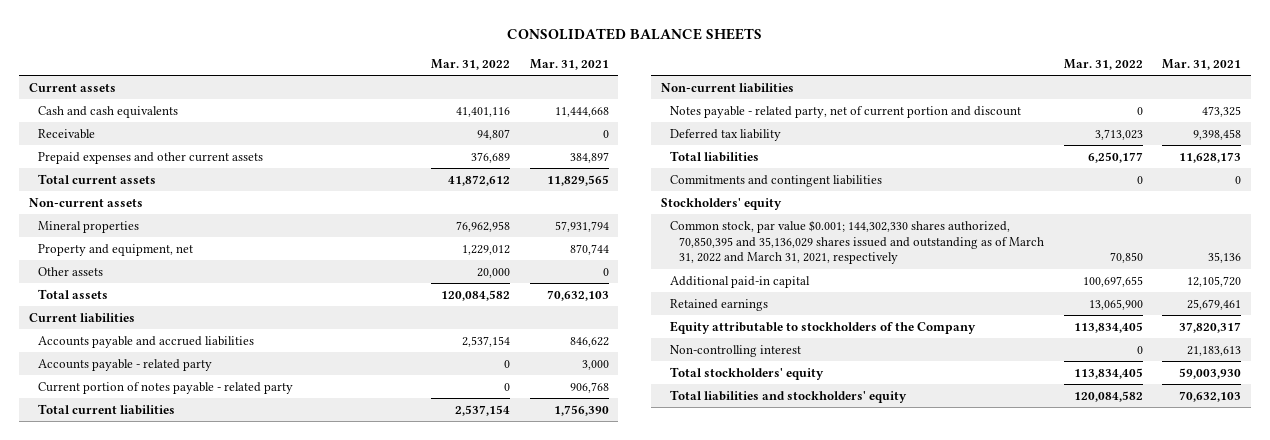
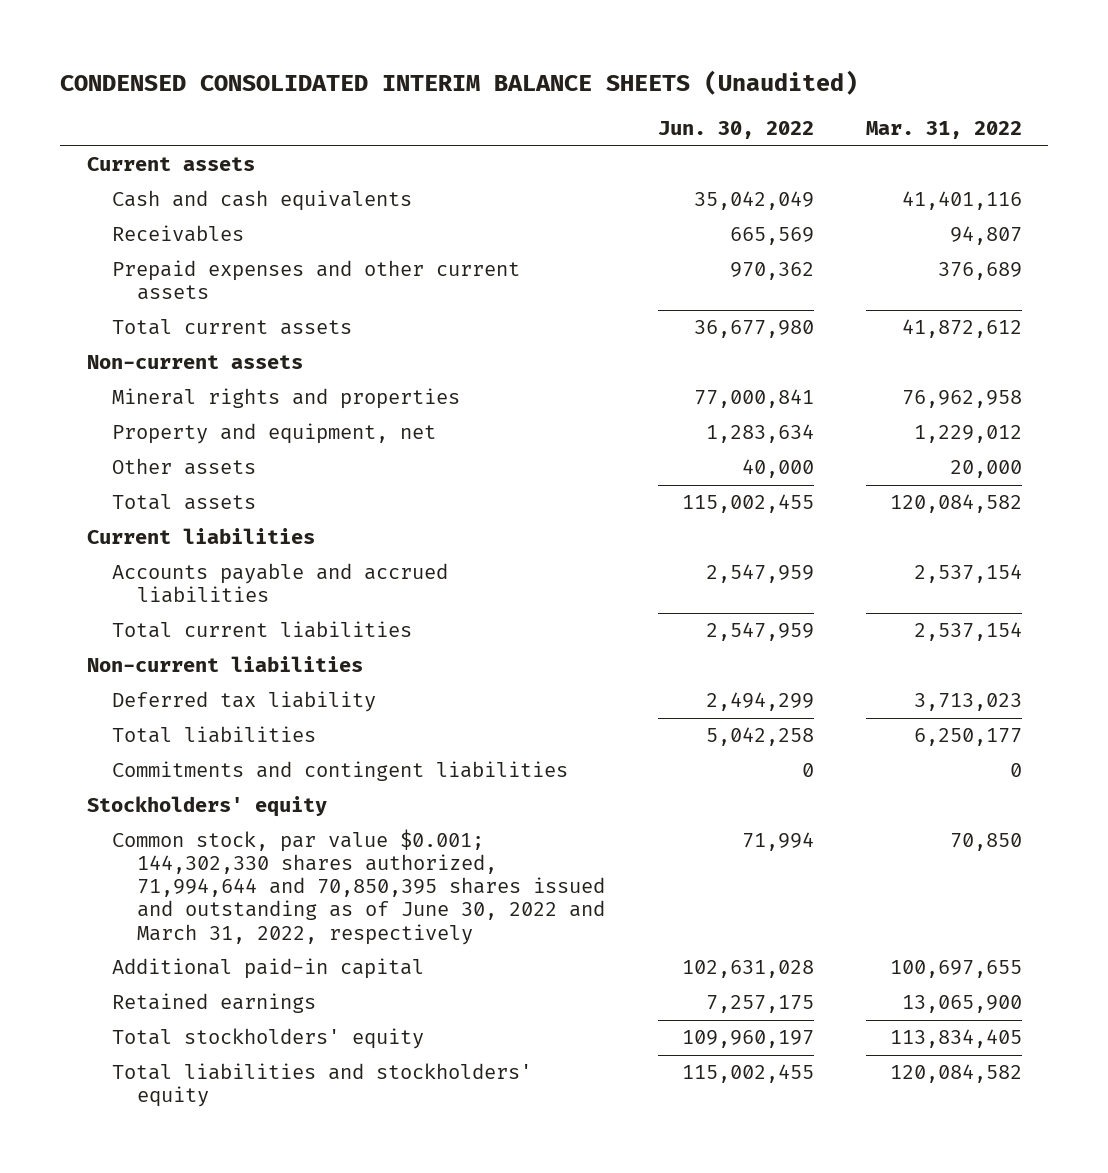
- CONSOLIDATED BALANCE SHEETS
+ CONDENSED CONSOLIDATED INTERIM BALANCE SHEETS (Unaudited)
- | Mar. 31, 2022 | Mar. 31, 2021
+ | Jun. 30, 2022 | Mar. 31, 2022
- Receivable | 94,807 | 0
+ Receivables | 665,569 | 94,807
- Mineral properties | 76,962,958 | 57,931,794
+ Mineral rights and properties | 77,000,841 | 76,962,958
- Accounts payable - related party | 0 | 3,000
- Current portion of notes payable - related party | 0 | 906,768
- Notes payable - related party, net of current portion and discount | 0 | 473,325
- Common stock, par value $0.001; 144,302,330 shares authorized, 70,850,395 and 35,136,029 shares issued and outstanding as of March 31, 2022 and March 31, 2021, respectively | 70,850 | 35,136
+ Common stock, par value $0.001; 144,302,330 shares authorized, 71,994,644 and 70,850,395 shares issued and outstanding as of June 30, 2022 and March 31, 2022, respectively | 71,994 | 70,850
- Equity attributable to stockholders of the Company | 113,834,405 | 37,820,317
- Non-controlling interest | 0 | 21,183,613

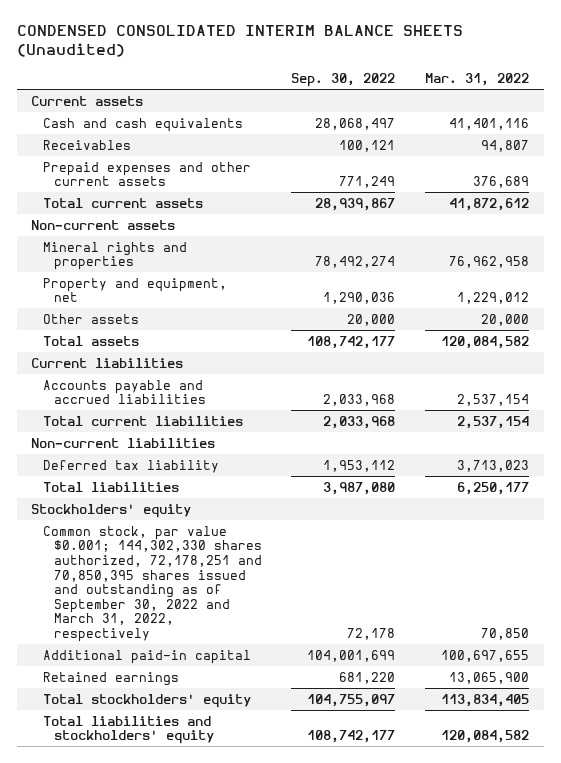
- | Jun. 30, 2022 | Mar. 31, 2022
+ | Sep. 30, 2022 | Mar. 31, 2022
- Commitments and contingent liabilities | 0 | 0
- Common stock, par value $0.001; 144,302,330 shares authorized, 71,994,644 and 70,850,395 shares issued and outstanding as of June 30, 2022 and March 31, 2022, respectively | 71,994 | 70,850
+ Common stock, par value $0.001; 144,302,330 shares authorized, 72,178,251 and 70,850,395 shares issued and outstanding as of September 30, 2022 and March 31, 2022, respectively | 72,178 | 70,850

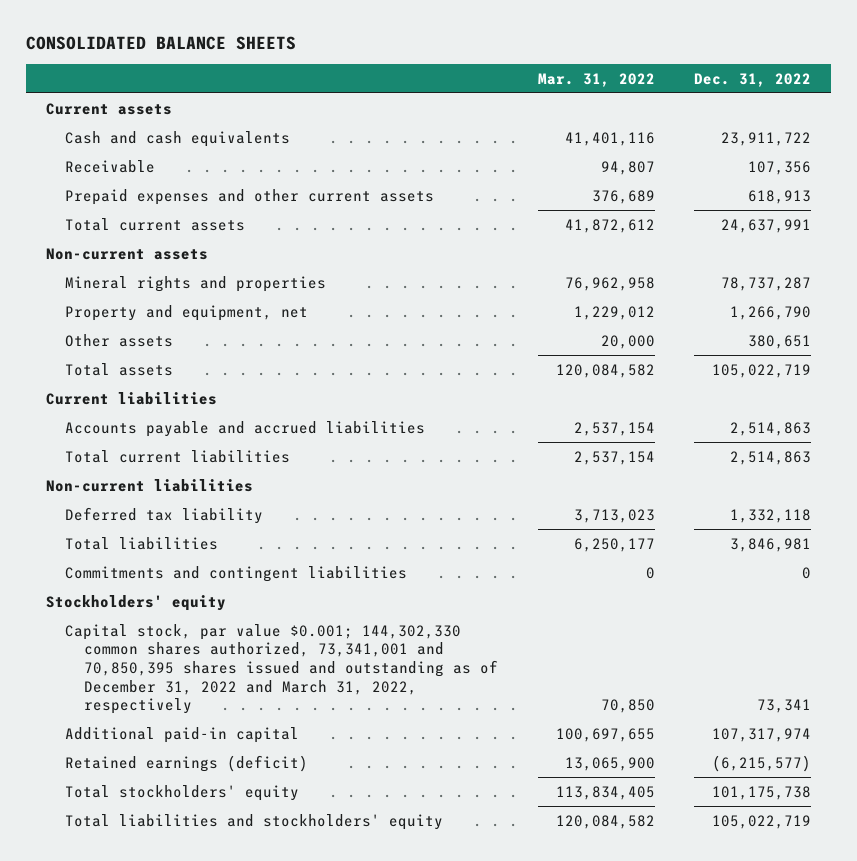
- CONDENSED CONSOLIDATED INTERIM BALANCE SHEETS (Unaudited)
+ CONSOLIDATED BALANCE SHEETS
- | Sep. 30, 2022 | Mar. 31, 2022
+ | Mar. 31, 2022 | Dec. 31, 2022
- Receivables | 100,121 | 94,807
+ Receivable | 94,807 | 107,356
+ Commitments and contingent liabilities | 0 | 0
- Common stock, par value $0.001; 144,302,330 shares authorized, 72,178,251 and 70,850,395 shares issued and outstanding as of September 30, 2022 and March 31, 2022, respectively | 72,178 | 70,850
+ Capital stock, par value $0.001; 144,302,330 common shares authorized, 73,341,001 and 70,850,395 shares issued and outstanding as of December 31, 2022 and March 31, 2022, respectively | 70,850 | 73,341
- Retained earnings | 681,220 | 13,065,900
+ Retained earnings (deficit) | 13,065,900 | (6,215,577)

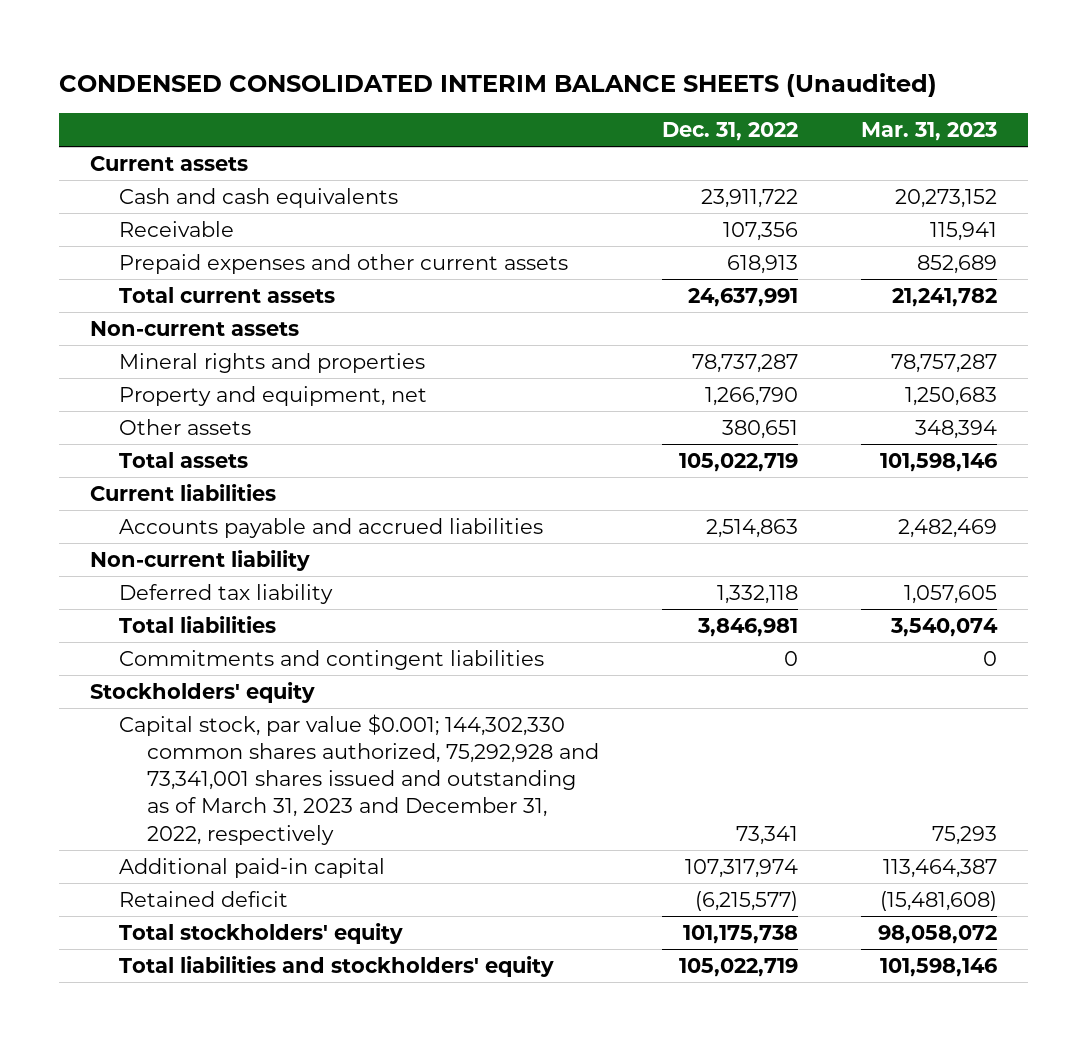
- CONSOLIDATED BALANCE SHEETS
+ CONDENSED CONSOLIDATED INTERIM BALANCE SHEETS (Unaudited)
- | Mar. 31, 2022 | Dec. 31, 2022
+ | Dec. 31, 2022 | Mar. 31, 2023
- Total current liabilities | 2,537,154 | 2,514,863
- Non-current liabilities
+ Non-current liability
- Capital stock, par value $0.001; 144,302,330 common shares authorized, 73,341,001 and 70,850,395 shares issued and outstanding as of December 31, 2022 and March 31, 2022, respectively | 70,850 | 73,341
+ Capital stock, par value $0.001; 144,302,330 common shares authorized, 75,292,928 and 73,341,001 shares issued and outstanding as of March 31, 2023 and December 31, 2022, respectively | 73,341 | 75,293
- Retained earnings (deficit) | 13,065,900 | (6,215,577)
+ Retained deficit | (6,215,577) | (15,481,608)

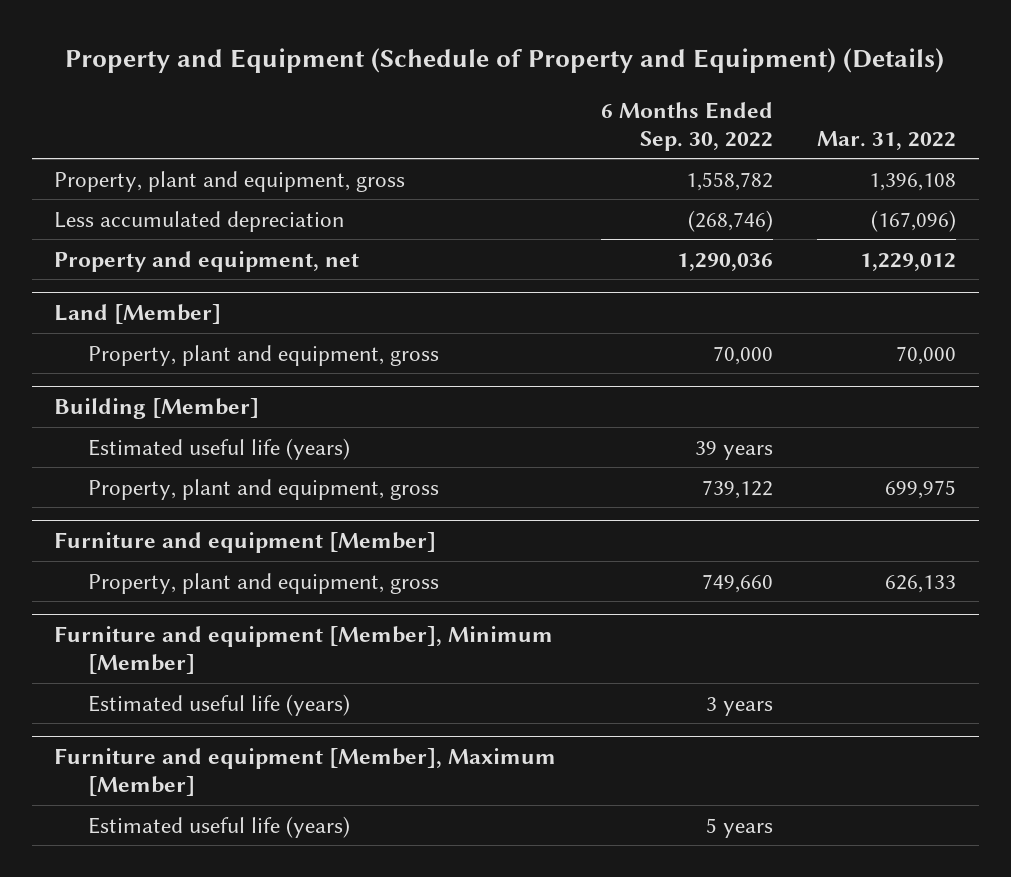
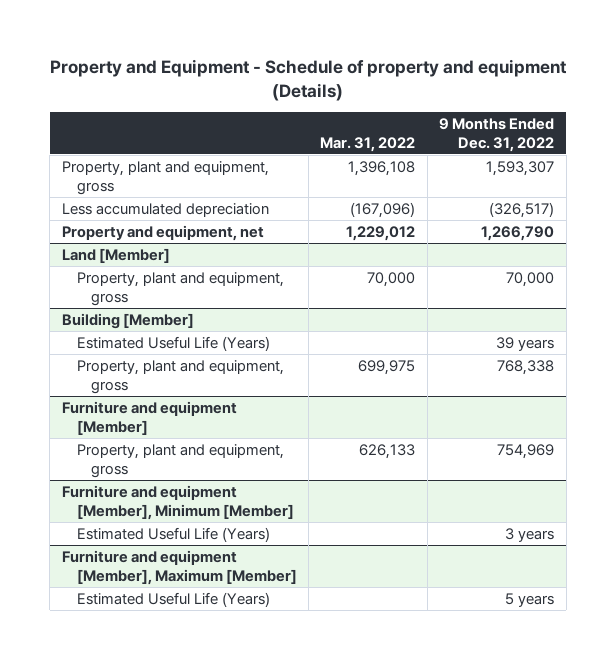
- Property and Equipment (Schedule of Property and Equipment) (Details)
+ Property and Equipment - Schedule of property and equipment (Details)
- | 6 Months Ended Sep. 30, 2022 | Mar. 31, 2022
+ | Mar. 31, 2022 | 9 Months Ended Dec. 31, 2022
@ Building [Member]
- Estimated useful life (years) | 39 years |
+ Estimated Useful Life (Years) | | 39 years
@ Furniture and equipment [Member], Minimum [Member]
- Estimated useful life (years) | 3 years |
+ Estimated Useful Life (Years) | | 3 years
@ Furniture and equipment [Member], Maximum [Member]
- Estimated useful life (years) | 5 years |
+ Estimated Useful Life (Years) | | 5 years

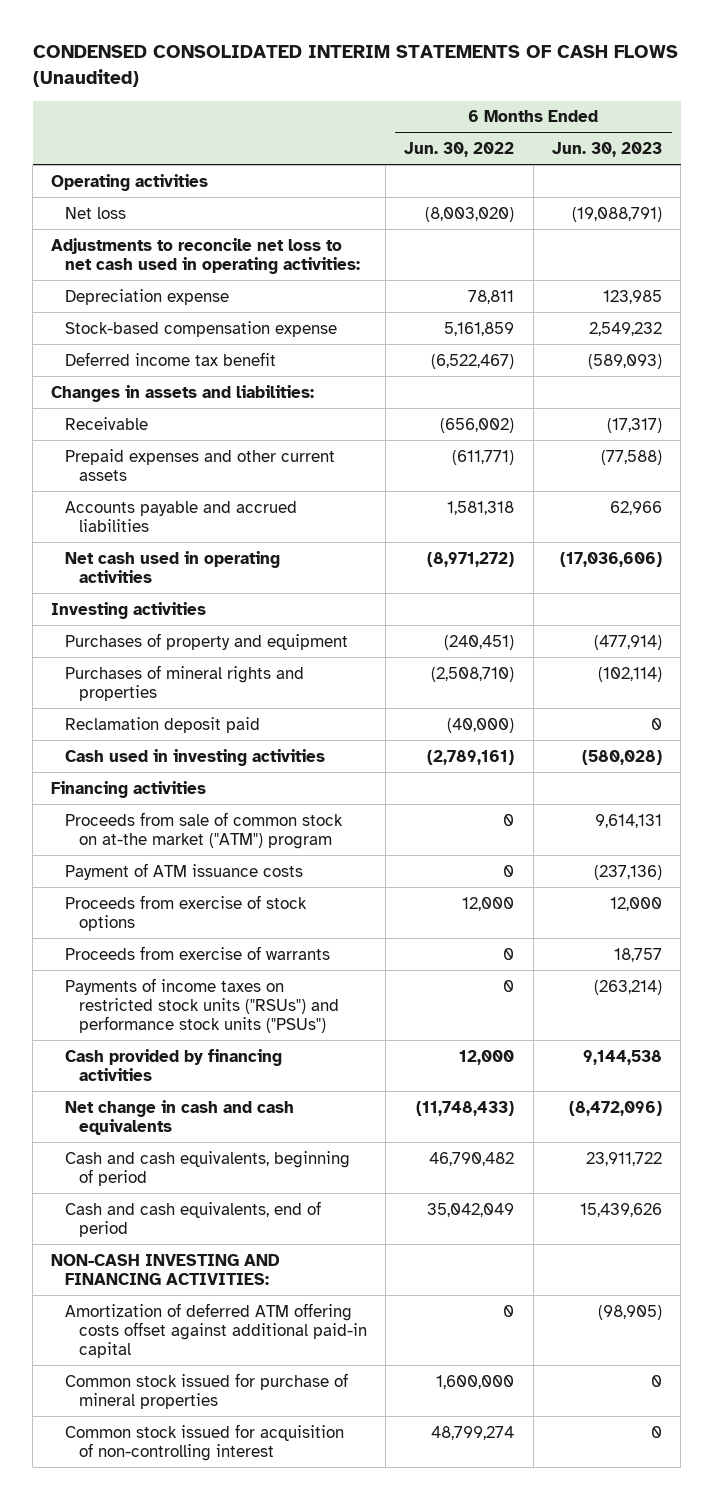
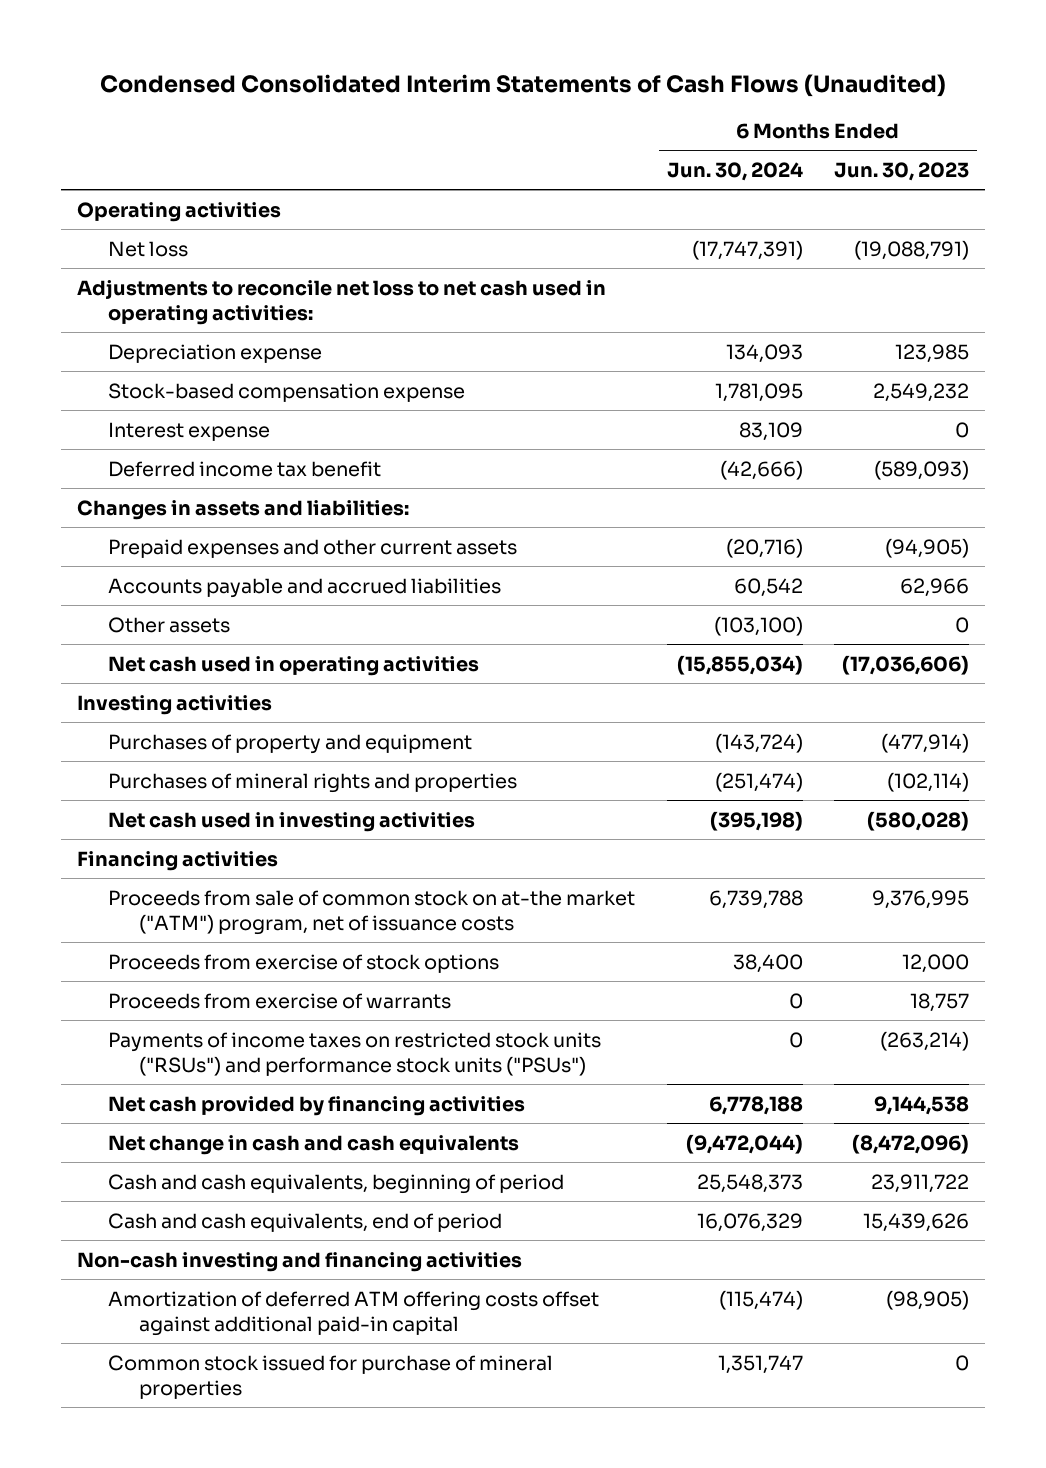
- CONDENSED CONSOLIDATED INTERIM STATEMENTS OF CASH FLOWS (Unaudited)
+ Condensed Consolidated Interim Statements of Cash Flows (Unaudited)
- | 6 Months Ended Jun. 30, 2022 | 6 Months Ended Jun. 30, 2023
+ | 6 Months Ended Jun. 30, 2024 | 6 Months Ended Jun. 30, 2023
+ Interest expense | 83,109 | 0
- Receivable | (656,002) | (17,317)
- Prepaid expenses and other current assets | (611,771) | (77,588)
+ Prepaid expenses and other current assets | (20,716) | (94,905)
+ Other assets | (103,100) | 0
- Reclamation deposit paid | (40,000) | 0
- Cash used in investing activities | (2,789,161) | (580,028)
+ Net cash used in investing activities | (395,198) | (580,028)
- Proceeds from sale of common stock on at-the market ("ATM") program | 0 | 9,614,131
- Payment of ATM issuance costs | 0 | (237,136)
+ Proceeds from sale of common stock on at-the market ("ATM") program, net of issuance costs | 6,739,788 | 9,376,995
- Cash provided by financing activities | 12,000 | 9,144,538
+ Net cash provided by financing activities | 6,778,188 | 9,144,538
- NON-CASH INVESTING AND FINANCING ACTIVITIES:
+ Non-cash investing and financing activities
- Common stock issued for acquisition of non-controlling interest | 48,799,274 | 0

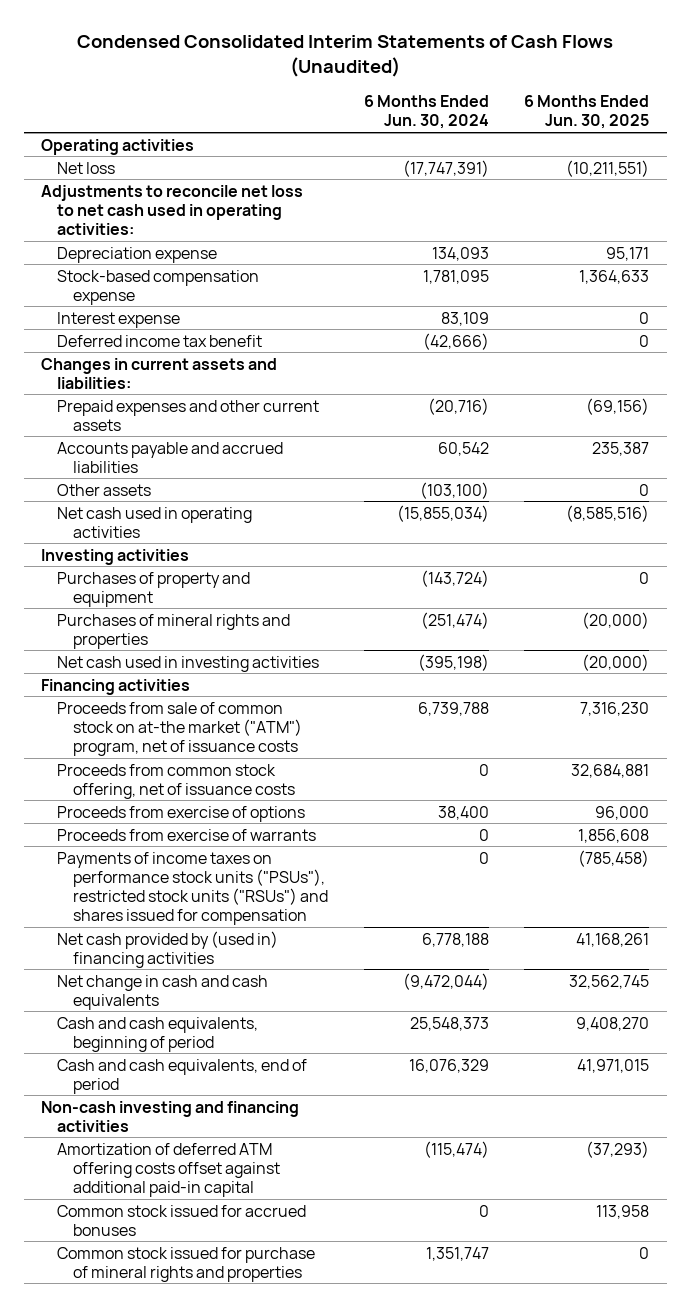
- | 6 Months Ended Jun. 30, 2024 | 6 Months Ended Jun. 30, 2023
+ | 6 Months Ended Jun. 30, 2024 | 6 Months Ended Jun. 30, 2025
- Changes in assets and liabilities:
+ Changes in current assets and liabilities:
- Proceeds from exercise of stock options | 38,400 | 12,000
+ Proceeds from common stock offering, net of issuance costs | 0 | 32,684,881
+ Proceeds from exercise of options | 38,400 | 96,000
- Payments of income taxes on restricted stock units ("RSUs") and performance stock units ("PSUs") | 0 | (263,214)
- Net cash provided by financing activities | 6,778,188 | 9,144,538
+ Payments of income taxes on performance stock units ("PSUs"), restricted stock units ("RSUs") and shares issued for compensation | 0 | (785,458)
+ Net cash provided by (used in) financing activities | 6,778,188 | 41,168,261
- Common stock issued for purchase of mineral properties | 1,351,747 | 0
+ Common stock issued for accrued bonuses | 0 | 113,958
+ Common stock issued for purchase of mineral rights and properties | 1,351,747 | 0

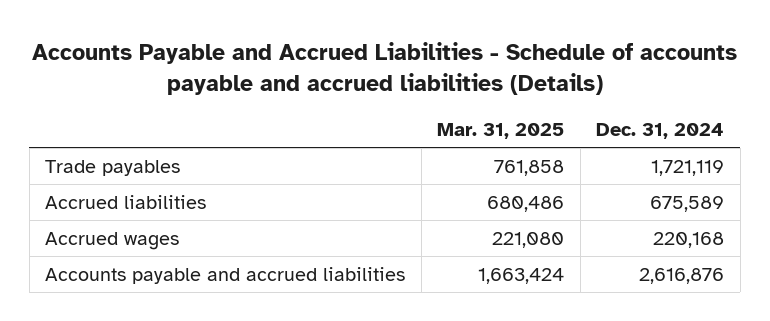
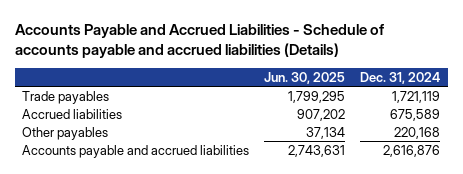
- | Mar. 31, 2025 | Dec. 31, 2024
+ | Jun. 30, 2025 | Dec. 31, 2024
- Accrued wages | 221,080 | 220,168
+ Other payables | 37,134 | 220,168

